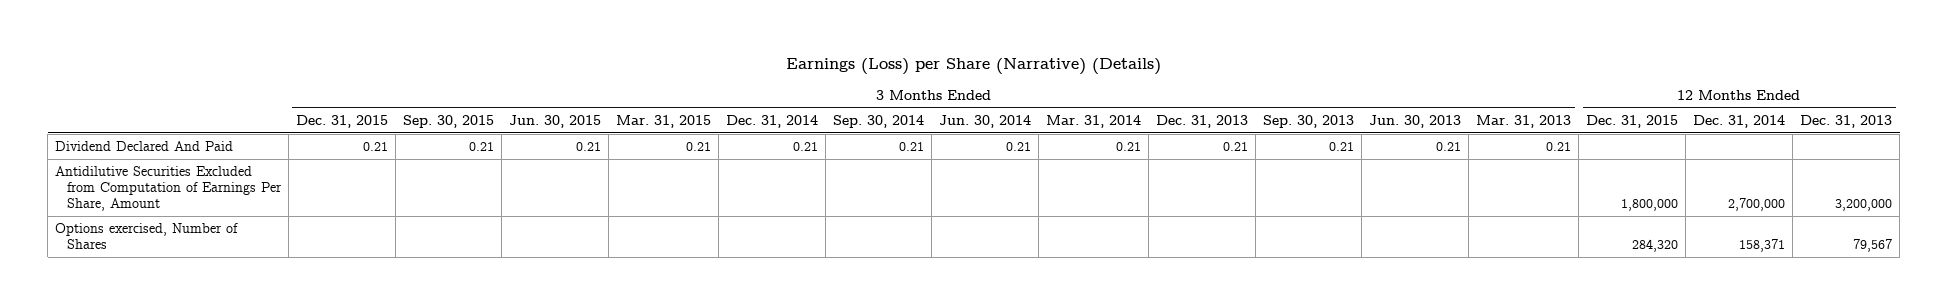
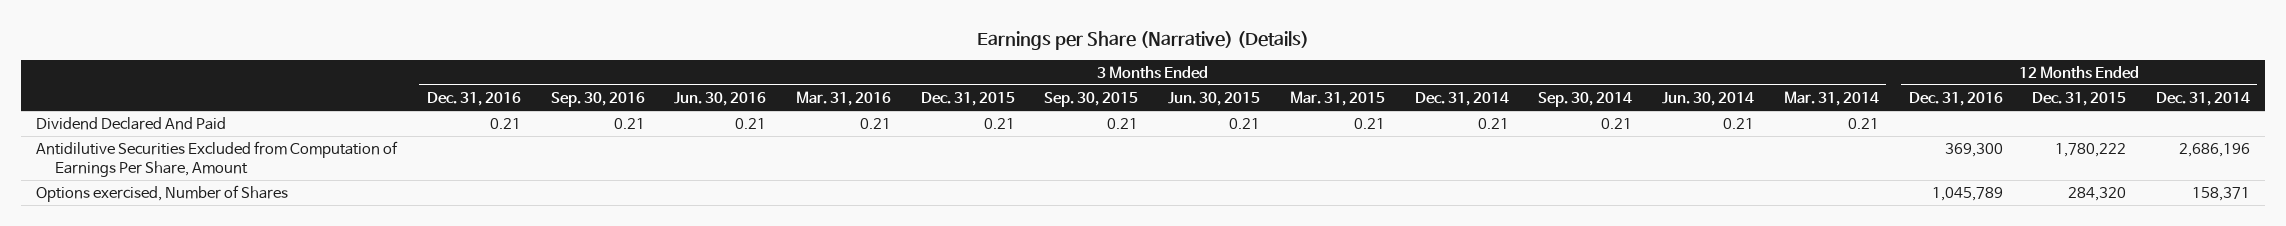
- Earnings (Loss) per Share (Narrative) (Details)
+ Earnings per Share (Narrative) (Details)
- | 3 Months Ended Dec. 31, 2015 | 3 Months Ended Sep. 30, 2015 | 3 Months Ended Jun. 30, 2015 | 3 Months Ended Mar. 31, 2015 | 3 Months Ended Dec. 31, 2014 | 3 Months Ended Sep. 30, 2014 | 3 Months Ended Jun. 30, 2014 | 3 Months Ended Mar. 31, 2014 | 3 Months Ended Dec. 31, 2013 | 3 Months Ended Sep. 30, 2013 | 3 Months Ended Jun. 30, 2013 | 3 Months Ended Mar. 31, 2013 | 12 Months Ended Dec. 31, 2015 | 12 Months Ended Dec. 31, 2014 | 12 Months Ended Dec. 31, 2013
+ | 3 Months Ended Dec. 31, 2016 | 3 Months Ended Sep. 30, 2016 | 3 Months Ended Jun. 30, 2016 | 3 Months Ended Mar. 31, 2016 | 3 Months Ended Dec. 31, 2015 | 3 Months Ended Sep. 30, 2015 | 3 Months Ended Jun. 30, 2015 | 3 Months Ended Mar. 31, 2015 | 3 Months Ended Dec. 31, 2014 | 3 Months Ended Sep. 30, 2014 | 3 Months Ended Jun. 30, 2014 | 3 Months Ended Mar. 31, 2014 | 12 Months Ended Dec. 31, 2016 | 12 Months Ended Dec. 31, 2015 | 12 Months Ended Dec. 31, 2014
- Antidilutive Securities Excluded from Computation of Earnings Per Share, Amount | | | | | | | | | | | | | 1,800,000 | 2,700,000 | 3,200,000
+ Antidilutive Securities Excluded from Computation of Earnings Per Share, Amount | | | | | | | | | | | | | 369,300 | 1,780,222 | 2,686,196

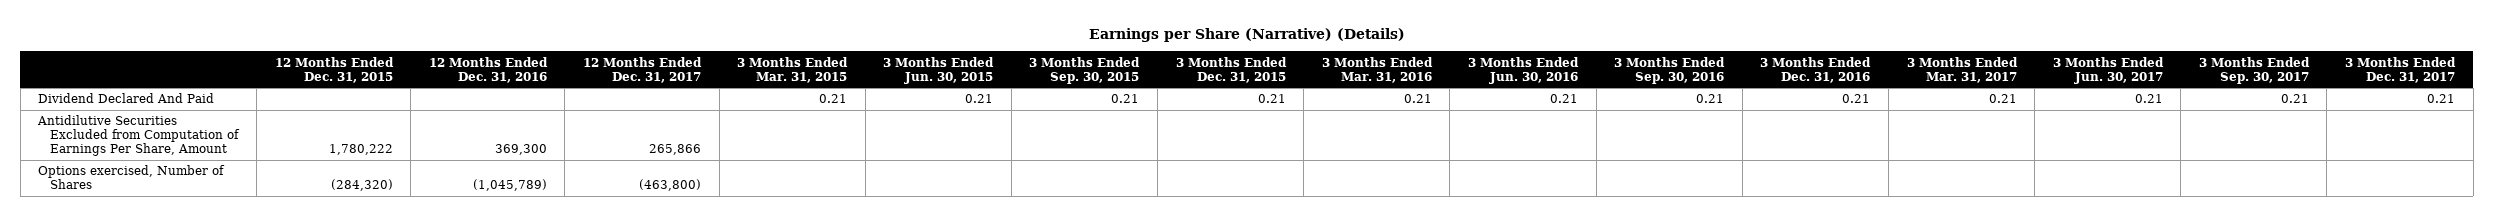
- | 3 Months Ended Dec. 31, 2016 | 3 Months Ended Sep. 30, 2016 | 3 Months Ended Jun. 30, 2016 | 3 Months Ended Mar. 31, 2016 | 3 Months Ended Dec. 31, 2015 | 3 Months Ended Sep. 30, 2015 | 3 Months Ended Jun. 30, 2015 | 3 Months Ended Mar. 31, 2015 | 3 Months Ended Dec. 31, 2014 | 3 Months Ended Sep. 30, 2014 | 3 Months Ended Jun. 30, 2014 | 3 Months Ended Mar. 31, 2014 | 12 Months Ended Dec. 31, 2016 | 12 Months Ended Dec. 31, 2015 | 12 Months Ended Dec. 31, 2014
+ | 12 Months Ended Dec. 31, 2015 | 12 Months Ended Dec. 31, 2016 | 12 Months Ended Dec. 31, 2017 | 3 Months Ended Mar. 31, 2015 | 3 Months Ended Jun. 30, 2015 | 3 Months Ended Sep. 30, 2015 | 3 Months Ended Dec. 31, 2015 | 3 Months Ended Mar. 31, 2016 | 3 Months Ended Jun. 30, 2016 | 3 Months Ended Sep. 30, 2016 | 3 Months Ended Dec. 31, 2016 | 3 Months Ended Mar. 31, 2017 | 3 Months Ended Jun. 30, 2017 | 3 Months Ended Sep. 30, 2017 | 3 Months Ended Dec. 31, 2017
- Options exercised, Number of Shares | | | | | | | | | | | | | 1,045,789 | 284,320 | 158,371
+ Options exercised, Number of Shares | (284,320) | (1,045,789) | (463,800) | | | | | | | | | | | |

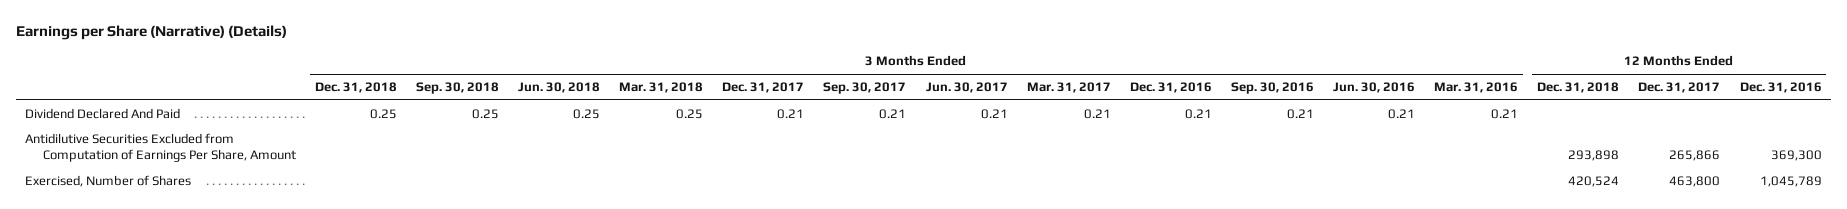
- | 12 Months Ended Dec. 31, 2015 | 12 Months Ended Dec. 31, 2016 | 12 Months Ended Dec. 31, 2017 | 3 Months Ended Mar. 31, 2015 | 3 Months Ended Jun. 30, 2015 | 3 Months Ended Sep. 30, 2015 | 3 Months Ended Dec. 31, 2015 | 3 Months Ended Mar. 31, 2016 | 3 Months Ended Jun. 30, 2016 | 3 Months Ended Sep. 30, 2016 | 3 Months Ended Dec. 31, 2016 | 3 Months Ended Mar. 31, 2017 | 3 Months Ended Jun. 30, 2017 | 3 Months Ended Sep. 30, 2017 | 3 Months Ended Dec. 31, 2017
+ | 3 Months Ended Dec. 31, 2018 | 3 Months Ended Sep. 30, 2018 | 3 Months Ended Jun. 30, 2018 | 3 Months Ended Mar. 31, 2018 | 3 Months Ended Dec. 31, 2017 | 3 Months Ended Sep. 30, 2017 | 3 Months Ended Jun. 30, 2017 | 3 Months Ended Mar. 31, 2017 | 3 Months Ended Dec. 31, 2016 | 3 Months Ended Sep. 30, 2016 | 3 Months Ended Jun. 30, 2016 | 3 Months Ended Mar. 31, 2016 | 12 Months Ended Dec. 31, 2018 | 12 Months Ended Dec. 31, 2017 | 12 Months Ended Dec. 31, 2016
- Options exercised, Number of Shares | (284,320) | (1,045,789) | (463,800) | | | | | | | | | | | |
+ Exercised, Number of Shares | | | | | | | | | | | | | 420,524 | 463,800 | 1,045,789

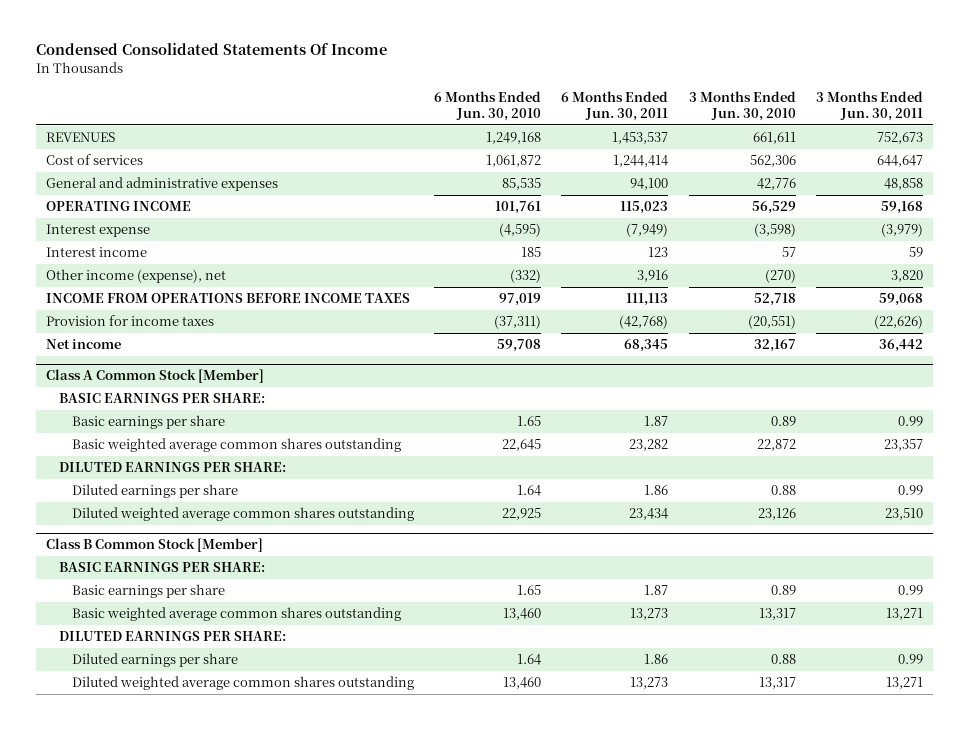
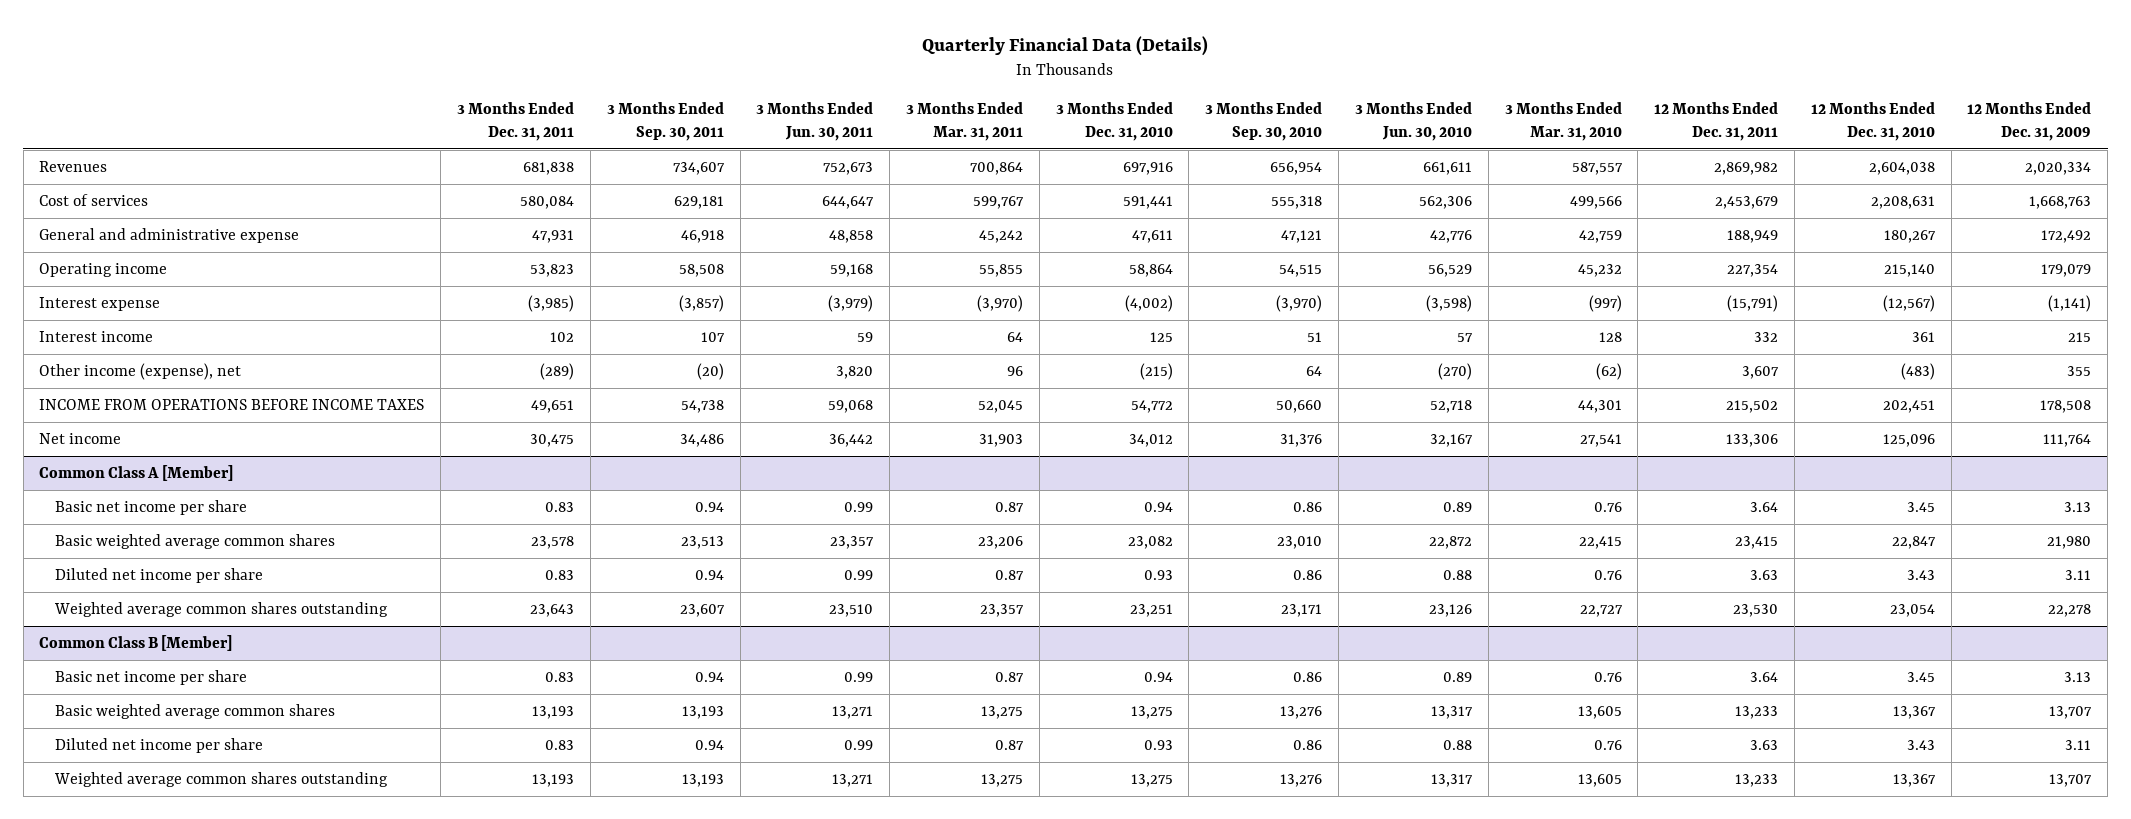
- Condensed Consolidated Statements Of Income
+ Quarterly Financial Data (Details)
- | 6 Months Ended Jun. 30, 2010 | 6 Months Ended Jun. 30, 2011 | 3 Months Ended Jun. 30, 2010 | 3 Months Ended Jun. 30, 2011
+ | 3 Months Ended Dec. 31, 2011 | 3 Months Ended Sep. 30, 2011 | 3 Months Ended Jun. 30, 2011 | 3 Months Ended Mar. 31, 2011 | 3 Months Ended Dec. 31, 2010 | 3 Months Ended Sep. 30, 2010 | 3 Months Ended Jun. 30, 2010 | 3 Months Ended Mar. 31, 2010 | 12 Months Ended Dec. 31, 2011 | 12 Months Ended Dec. 31, 2010 | 12 Months Ended Dec. 31, 2009
- REVENUES | 1,249,168 | 1,453,537 | 661,611 | 752,673
+ Revenues | 681,838 | 734,607 | 752,673 | 700,864 | 697,916 | 656,954 | 661,611 | 587,557 | 2,869,982 | 2,604,038 | 2,020,334
- General and administrative expenses | 85,535 | 94,100 | 42,776 | 48,858
- OPERATING INCOME | 101,761 | 115,023 | 56,529 | 59,168
+ General and administrative expense | 47,931 | 46,918 | 48,858 | 45,242 | 47,611 | 47,121 | 42,776 | 42,759 | 188,949 | 180,267 | 172,492
+ Operating income | 53,823 | 58,508 | 59,168 | 55,855 | 58,864 | 54,515 | 56,529 | 45,232 | 227,354 | 215,140 | 179,079
- Provision for income taxes | (37,311) | (42,768) | (20,551) | (22,626)
- Class A Common Stock [Member]
- BASIC EARNINGS PER SHARE:
- Basic earnings per share | 1.65 | 1.87 | 0.89 | 0.99
- Basic weighted average common shares outstanding | 22,645 | 23,282 | 22,872 | 23,357
- DILUTED EARNINGS PER SHARE:
- Diluted earnings per share | 1.64 | 1.86 | 0.88 | 0.99
- Diluted weighted average common shares outstanding | 22,925 | 23,434 | 23,126 | 23,510
- Class B Common Stock [Member]
- BASIC EARNINGS PER SHARE:
- Basic earnings per share | 1.65 | 1.87 | 0.89 | 0.99
- Basic weighted average common shares outstanding | 13,460 | 13,273 | 13,317 | 13,271
- DILUTED EARNINGS PER SHARE:
- Diluted earnings per share | 1.64 | 1.86 | 0.88 | 0.99
- Diluted weighted average common shares outstanding | 13,460 | 13,273 | 13,317 | 13,271
+ Common Class A [Member]
+ Basic net income per share | 0.83 | 0.94 | 0.99 | 0.87 | 0.94 | 0.86 | 0.89 | 0.76 | 3.64 | 3.45 | 3.13
+ Basic weighted average common shares | 23,578 | 23,513 | 23,357 | 23,206 | 23,082 | 23,010 | 22,872 | 22,415 | 23,415 | 22,847 | 21,980
+ Diluted net income per share | 0.83 | 0.94 | 0.99 | 0.87 | 0.93 | 0.86 | 0.88 | 0.76 | 3.63 | 3.43 | 3.11
+ Weighted average common shares outstanding | 23,643 | 23,607 | 23,510 | 23,357 | 23,251 | 23,171 | 23,126 | 22,727 | 23,530 | 23,054 | 22,278
+ Common Class B [Member]
+ Basic net income per share | 0.83 | 0.94 | 0.99 | 0.87 | 0.94 | 0.86 | 0.89 | 0.76 | 3.64 | 3.45 | 3.13
+ Basic weighted average common shares | 13,193 | 13,193 | 13,271 | 13,275 | 13,275 | 13,276 | 13,317 | 13,605 | 13,233 | 13,367 | 13,707
+ Diluted net income per share | 0.83 | 0.94 | 0.99 | 0.87 | 0.93 | 0.86 | 0.88 | 0.76 | 3.63 | 3.43 | 3.11
+ Weighted average common shares outstanding | 13,193 | 13,193 | 13,271 | 13,275 | 13,275 | 13,276 | 13,317 | 13,605 | 13,233 | 13,367 | 13,707

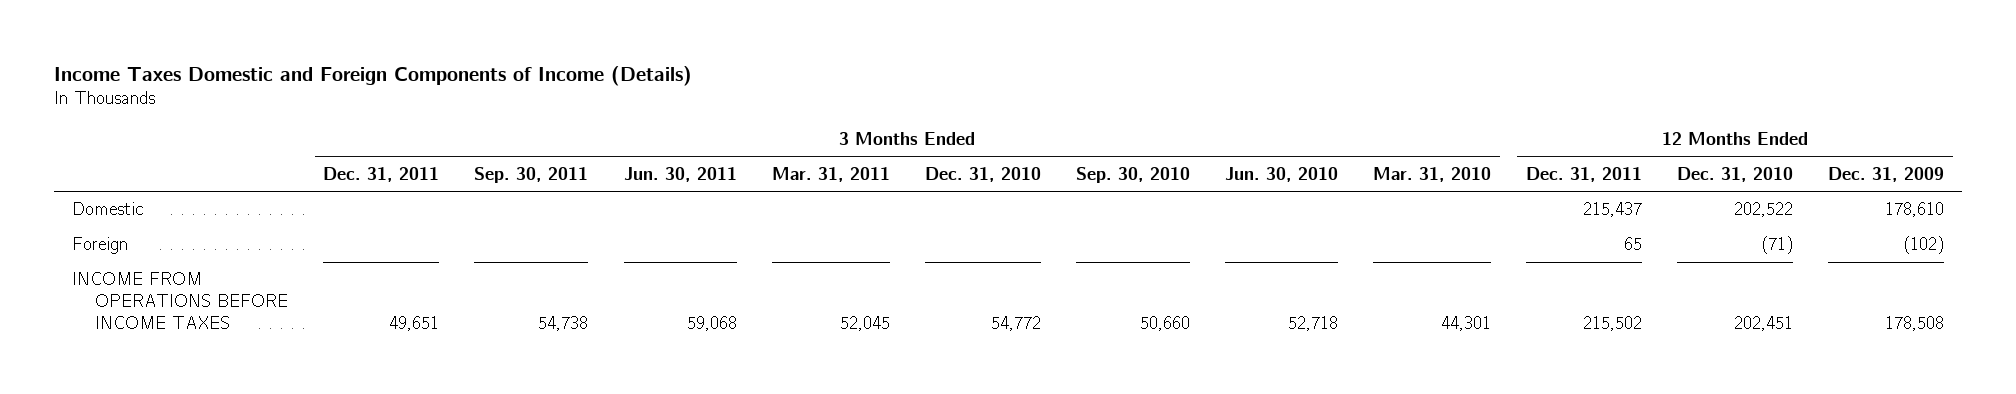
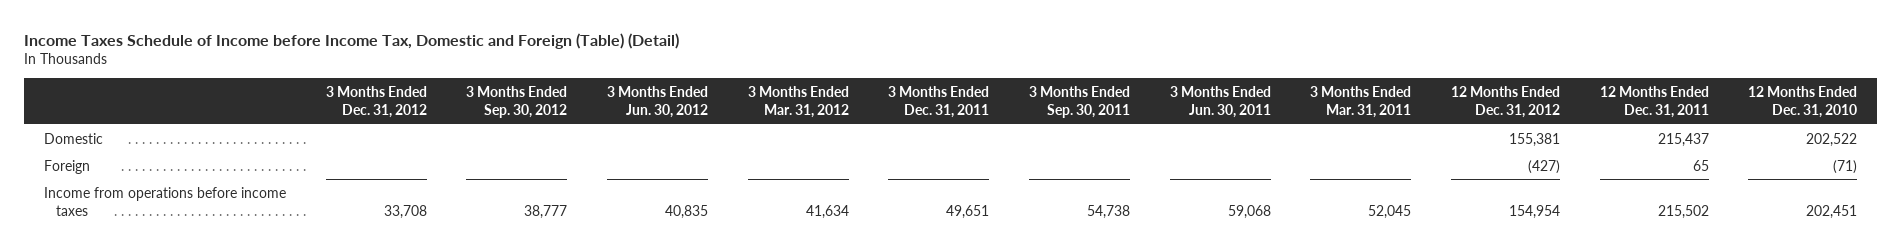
- Income Taxes Domestic and Foreign Components of Income (Details)
+ Income Taxes Schedule of Income before Income Tax, Domestic and Foreign (Table) (Detail)
- | 3 Months Ended Dec. 31, 2011 | 3 Months Ended Sep. 30, 2011 | 3 Months Ended Jun. 30, 2011 | 3 Months Ended Mar. 31, 2011 | 3 Months Ended Dec. 31, 2010 | 3 Months Ended Sep. 30, 2010 | 3 Months Ended Jun. 30, 2010 | 3 Months Ended Mar. 31, 2010 | 12 Months Ended Dec. 31, 2011 | 12 Months Ended Dec. 31, 2010 | 12 Months Ended Dec. 31, 2009
+ | 3 Months Ended Dec. 31, 2012 | 3 Months Ended Sep. 30, 2012 | 3 Months Ended Jun. 30, 2012 | 3 Months Ended Mar. 31, 2012 | 3 Months Ended Dec. 31, 2011 | 3 Months Ended Sep. 30, 2011 | 3 Months Ended Jun. 30, 2011 | 3 Months Ended Mar. 31, 2011 | 12 Months Ended Dec. 31, 2012 | 12 Months Ended Dec. 31, 2011 | 12 Months Ended Dec. 31, 2010
- INCOME FROM OPERATIONS BEFORE INCOME TAXES | 49,651 | 54,738 | 59,068 | 52,045 | 54,772 | 50,660 | 52,718 | 44,301 | 215,502 | 202,451 | 178,508
+ Income from operations before income taxes | 33,708 | 38,777 | 40,835 | 41,634 | 49,651 | 54,738 | 59,068 | 52,045 | 154,954 | 215,502 | 202,451

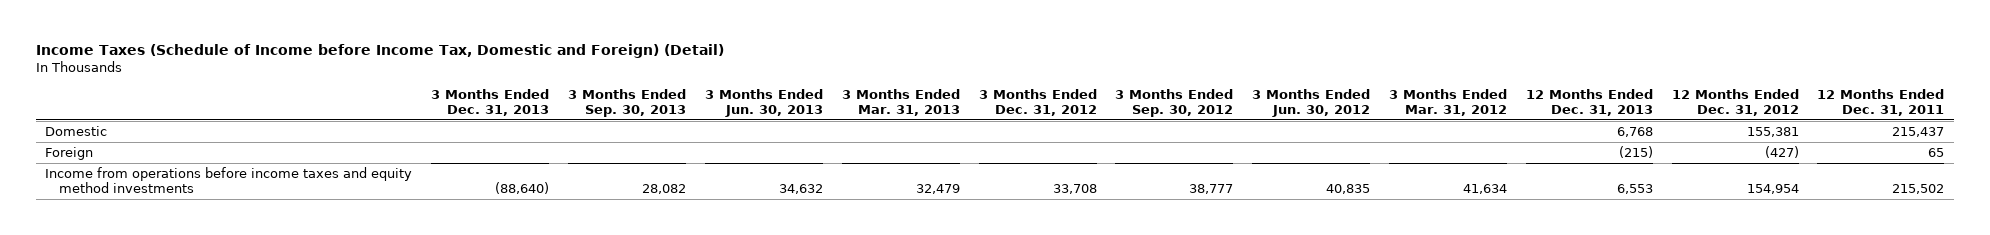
- Income Taxes Schedule of Income before Income Tax, Domestic and Foreign (Table) (Detail)
+ Income Taxes (Schedule of Income before Income Tax, Domestic and Foreign) (Detail)
- | 3 Months Ended Dec. 31, 2012 | 3 Months Ended Sep. 30, 2012 | 3 Months Ended Jun. 30, 2012 | 3 Months Ended Mar. 31, 2012 | 3 Months Ended Dec. 31, 2011 | 3 Months Ended Sep. 30, 2011 | 3 Months Ended Jun. 30, 2011 | 3 Months Ended Mar. 31, 2011 | 12 Months Ended Dec. 31, 2012 | 12 Months Ended Dec. 31, 2011 | 12 Months Ended Dec. 31, 2010
+ | 3 Months Ended Dec. 31, 2013 | 3 Months Ended Sep. 30, 2013 | 3 Months Ended Jun. 30, 2013 | 3 Months Ended Mar. 31, 2013 | 3 Months Ended Dec. 31, 2012 | 3 Months Ended Sep. 30, 2012 | 3 Months Ended Jun. 30, 2012 | 3 Months Ended Mar. 31, 2012 | 12 Months Ended Dec. 31, 2013 | 12 Months Ended Dec. 31, 2012 | 12 Months Ended Dec. 31, 2011
- Income from operations before income taxes | 33,708 | 38,777 | 40,835 | 41,634 | 49,651 | 54,738 | 59,068 | 52,045 | 154,954 | 215,502 | 202,451
+ Income from operations before income taxes and equity method investments | (88,640) | 28,082 | 34,632 | 32,479 | 33,708 | 38,777 | 40,835 | 41,634 | 6,553 | 154,954 | 215,502

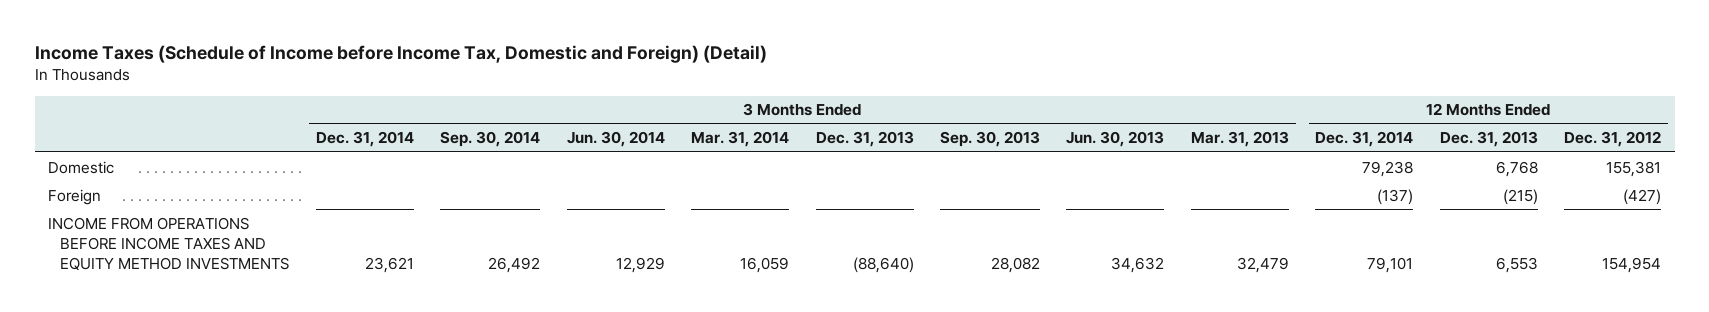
- | 3 Months Ended Dec. 31, 2013 | 3 Months Ended Sep. 30, 2013 | 3 Months Ended Jun. 30, 2013 | 3 Months Ended Mar. 31, 2013 | 3 Months Ended Dec. 31, 2012 | 3 Months Ended Sep. 30, 2012 | 3 Months Ended Jun. 30, 2012 | 3 Months Ended Mar. 31, 2012 | 12 Months Ended Dec. 31, 2013 | 12 Months Ended Dec. 31, 2012 | 12 Months Ended Dec. 31, 2011
+ | 3 Months Ended Dec. 31, 2014 | 3 Months Ended Sep. 30, 2014 | 3 Months Ended Jun. 30, 2014 | 3 Months Ended Mar. 31, 2014 | 3 Months Ended Dec. 31, 2013 | 3 Months Ended Sep. 30, 2013 | 3 Months Ended Jun. 30, 2013 | 3 Months Ended Mar. 31, 2013 | 12 Months Ended Dec. 31, 2014 | 12 Months Ended Dec. 31, 2013 | 12 Months Ended Dec. 31, 2012
- Income from operations before income taxes and equity method investments | (88,640) | 28,082 | 34,632 | 32,479 | 33,708 | 38,777 | 40,835 | 41,634 | 6,553 | 154,954 | 215,502
+ INCOME FROM OPERATIONS BEFORE INCOME TAXES AND EQUITY METHOD INVESTMENTS | 23,621 | 26,492 | 12,929 | 16,059 | (88,640) | 28,082 | 34,632 | 32,479 | 79,101 | 6,553 | 154,954

